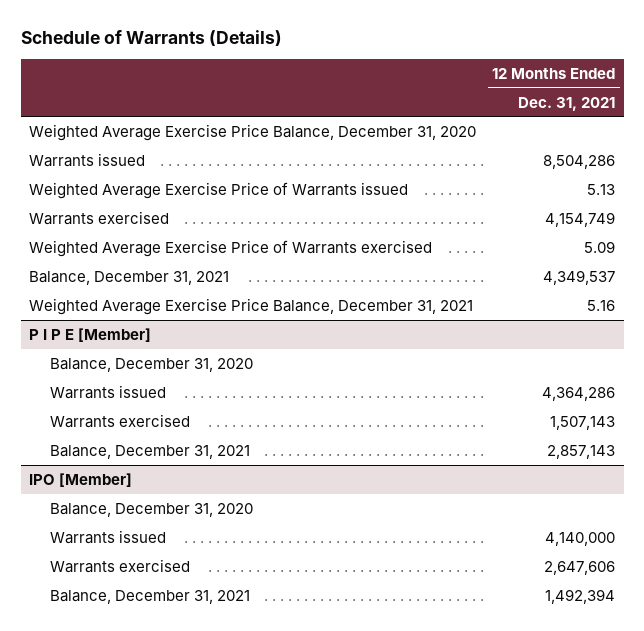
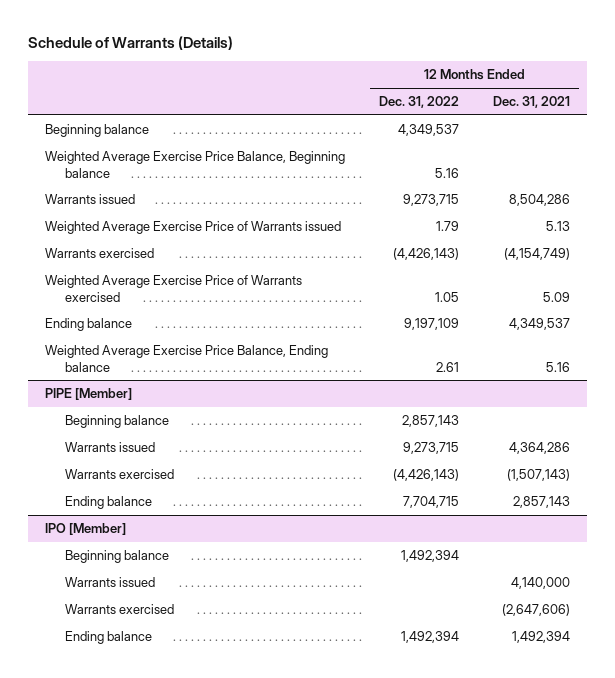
- | 12 Months Ended Dec. 31, 2021
+ | 12 Months Ended Dec. 31, 2022 | 12 Months Ended Dec. 31, 2021
- Weighted Average Exercise Price Balance, December 31, 2020
+ Beginning balance | 4,349,537 |
+ Weighted Average Exercise Price Balance, Beginning balance | 5.16 |
- Warrants exercised | 4,154,749
+ Warrants exercised | (4,426,143) | (4,154,749)
- Balance, December 31, 2021 | 4,349,537
- Weighted Average Exercise Price Balance, December 31, 2021 | 5.16
- P I P E [Member]
- Balance, December 31, 2020
+ Ending balance | 9,197,109 | 4,349,537
+ Weighted Average Exercise Price Balance, Ending balance | 2.61 | 5.16
+ PIPE [Member]
+ Beginning balance | 2,857,143 |
- Warrants exercised | 1,507,143
- Balance, December 31, 2021 | 2,857,143
+ Warrants exercised | (4,426,143) | (1,507,143)
+ Ending balance | 7,704,715 | 2,857,143
@ IPO [Member]
- Balance, December 31, 2020
+ Beginning balance | 1,492,394 |
- Warrants exercised | 2,647,606
- Balance, December 31, 2021 | 1,492,394
+ Warrants exercised | | (2,647,606)
+ Ending balance | 1,492,394 | 1,492,394

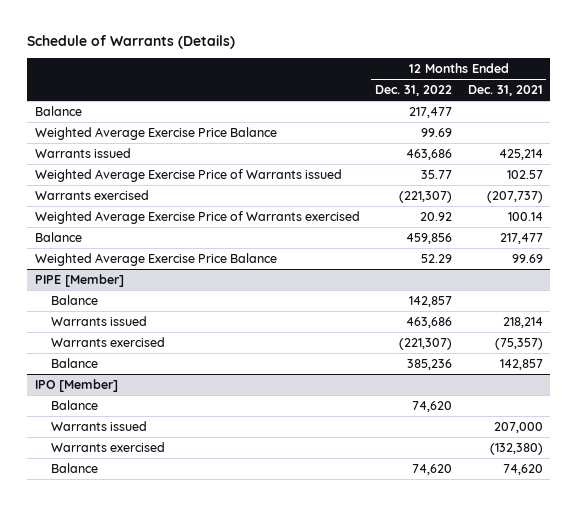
- Beginning balance | 4,349,537 |
- Weighted Average Exercise Price Balance, Beginning balance | 5.16 |
- Warrants issued | 9,273,715 | 8,504,286
- Weighted Average Exercise Price of Warrants issued | 1.79 | 5.13
- Warrants exercised | (4,426,143) | (4,154,749)
- Weighted Average Exercise Price of Warrants exercised | 1.05 | 5.09
- Ending balance | 9,197,109 | 4,349,537
- Weighted Average Exercise Price Balance, Ending balance | 2.61 | 5.16
+ Balance | 217,477 |
+ Weighted Average Exercise Price Balance | 99.69 |
+ Warrants issued | 463,686 | 425,214
+ Weighted Average Exercise Price of Warrants issued | 35.77 | 102.57
+ Warrants exercised | (221,307) | (207,737)
+ Weighted Average Exercise Price of Warrants exercised | 20.92 | 100.14
+ Balance | 459,856 | 217,477
+ Weighted Average Exercise Price Balance | 52.29 | 99.69
@ PIPE [Member]
- Beginning balance | 2,857,143 |
- Warrants issued | 9,273,715 | 4,364,286
- Warrants exercised | (4,426,143) | (1,507,143)
- Ending balance | 7,704,715 | 2,857,143
+ Balance | 142,857 |
+ Warrants issued | 463,686 | 218,214
+ Warrants exercised | (221,307) | (75,357)
+ Balance | 385,236 | 142,857
@ IPO [Member]
- Beginning balance | 1,492,394 |
- Warrants issued | | 4,140,000
- Warrants exercised | | (2,647,606)
- Ending balance | 1,492,394 | 1,492,394
+ Balance | 74,620 |
+ Warrants issued | | 207,000
+ Warrants exercised | | (132,380)
+ Balance | 74,620 | 74,620

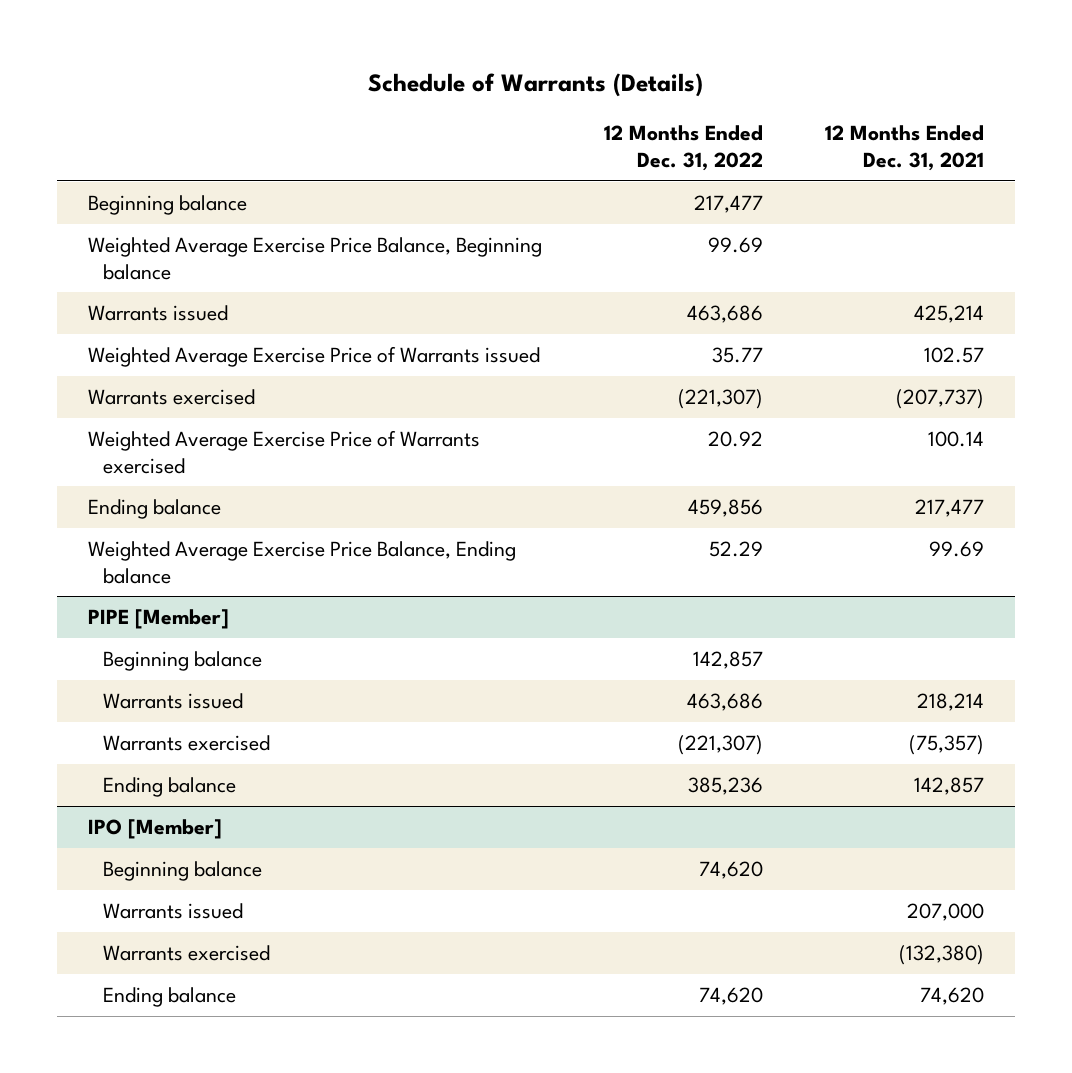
- Balance | 217,477 |
- Weighted Average Exercise Price Balance | 99.69 |
+ Beginning balance | 217,477 |
+ Weighted Average Exercise Price Balance, Beginning balance | 99.69 |
- Balance | 459,856 | 217,477
- Weighted Average Exercise Price Balance | 52.29 | 99.69
+ Ending balance | 459,856 | 217,477
+ Weighted Average Exercise Price Balance, Ending balance | 52.29 | 99.69
@ PIPE [Member]
- Balance | 142,857 |
+ Beginning balance | 142,857 |
- Balance | 385,236 | 142,857
+ Ending balance | 385,236 | 142,857
@ IPO [Member]
- Balance | 74,620 |
+ Beginning balance | 74,620 |
- Balance | 74,620 | 74,620
+ Ending balance | 74,620 | 74,620

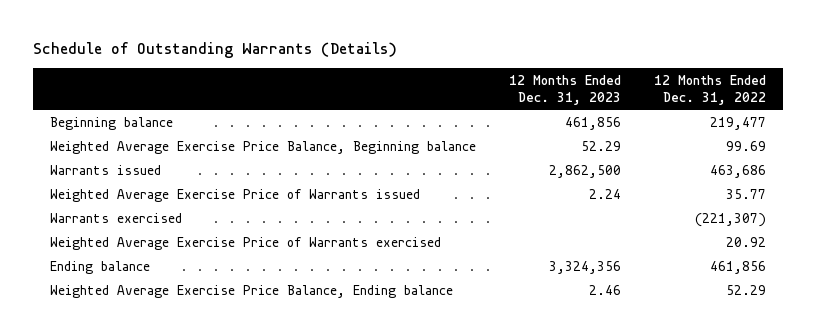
- Schedule of Warrants (Details)
+ Schedule of Outstanding Warrants (Details)
- | 12 Months Ended Dec. 31, 2022 | 12 Months Ended Dec. 31, 2021
+ | 12 Months Ended Dec. 31, 2023 | 12 Months Ended Dec. 31, 2022
- Beginning balance | 217,477 |
+ Beginning balance | 461,856 | 219,477
- Ending balance | 459,856 | 217,477
+ Ending balance | 3,324,356 | 461,856
- PIPE [Member]
- Beginning balance | 142,857 |
- Warrants issued | 463,686 | 218,214
- Warrants exercised | (221,307) | (75,357)
- Ending balance | 385,236 | 142,857
- IPO [Member]
- Beginning balance | 74,620 |
- Warrants issued | | 207,000
- Warrants exercised | | (132,380)
- Ending balance | 74,620 | 74,620

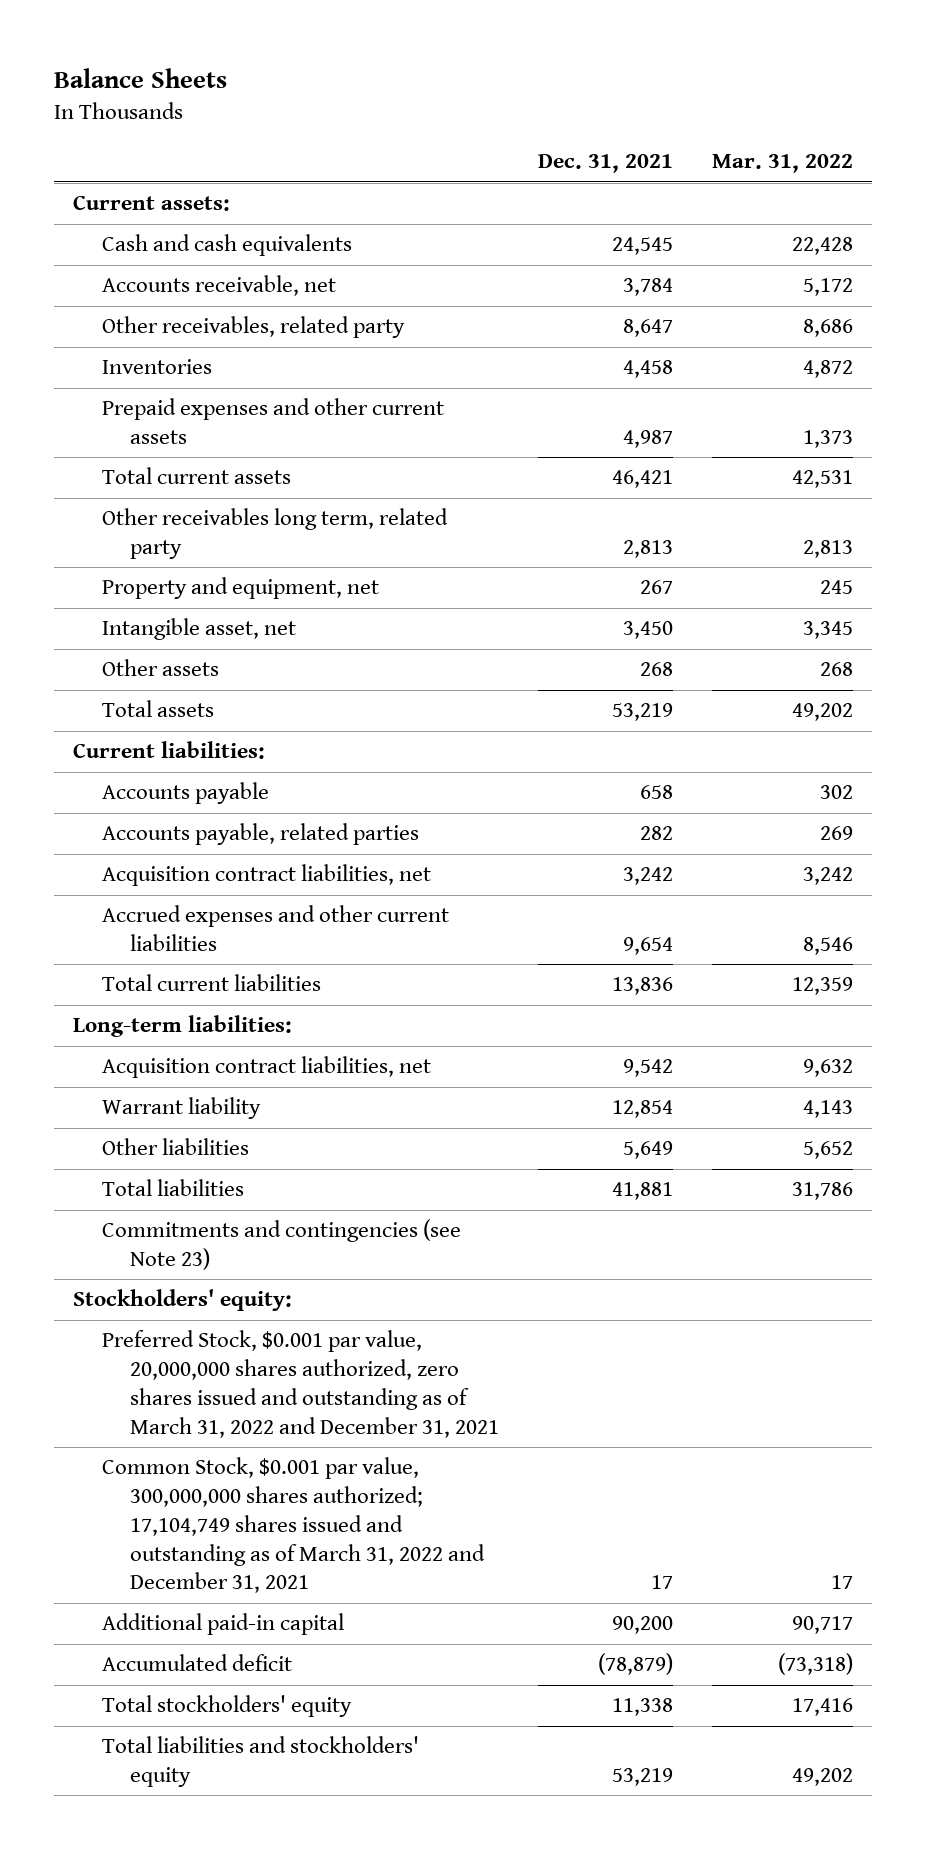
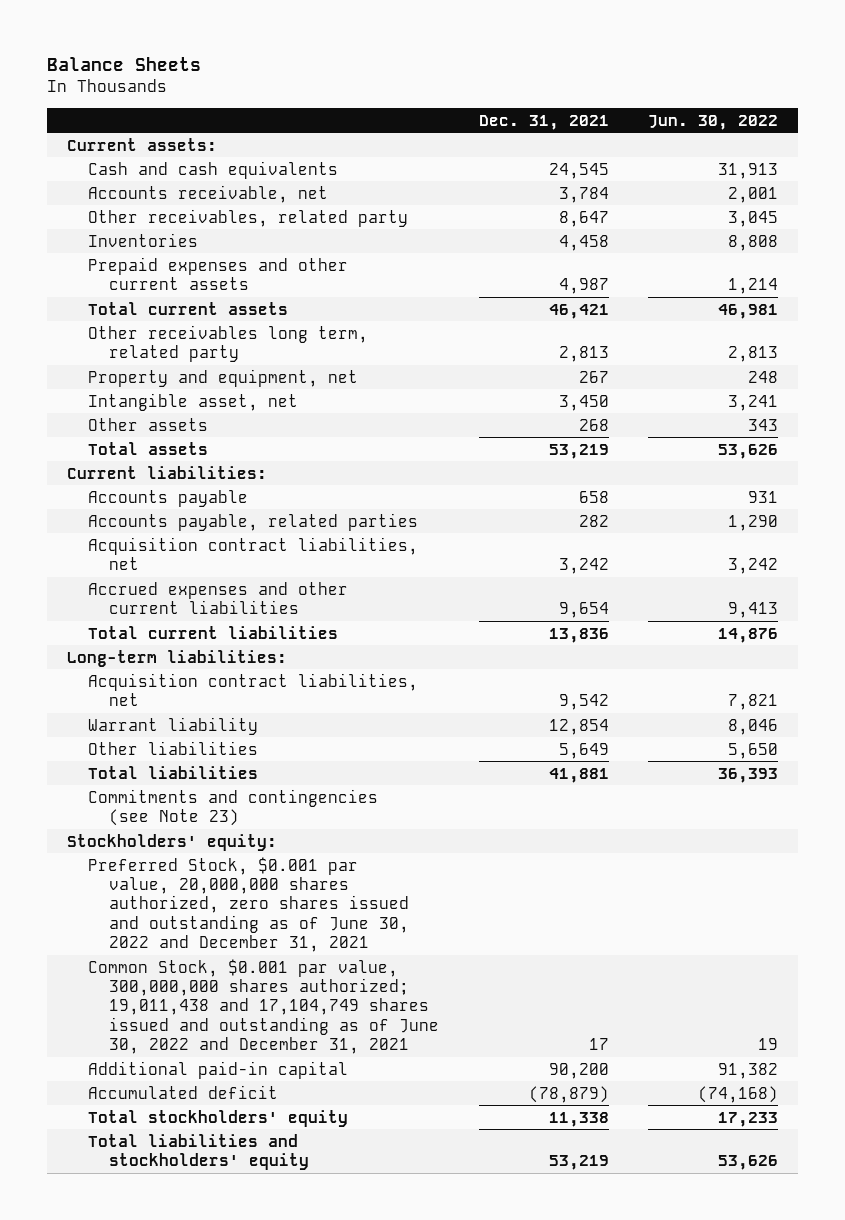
- | Dec. 31, 2021 | Mar. 31, 2022
+ | Dec. 31, 2021 | Jun. 30, 2022
- Preferred Stock, $0.001 par value, 20,000,000 shares authorized, zero shares issued and outstanding as of March 31, 2022 and December 31, 2021
- Common Stock, $0.001 par value, 300,000,000 shares authorized; 17,104,749 shares issued and outstanding as of March 31, 2022 and December 31, 2021 | 17 | 17
+ Preferred Stock, $0.001 par value, 20,000,000 shares authorized, zero shares issued and outstanding as of June 30, 2022 and December 31, 2021
+ Common Stock, $0.001 par value, 300,000,000 shares authorized; 19,011,438 and 17,104,749 shares issued and outstanding as of June 30, 2022 and December 31, 2021 | 17 | 19

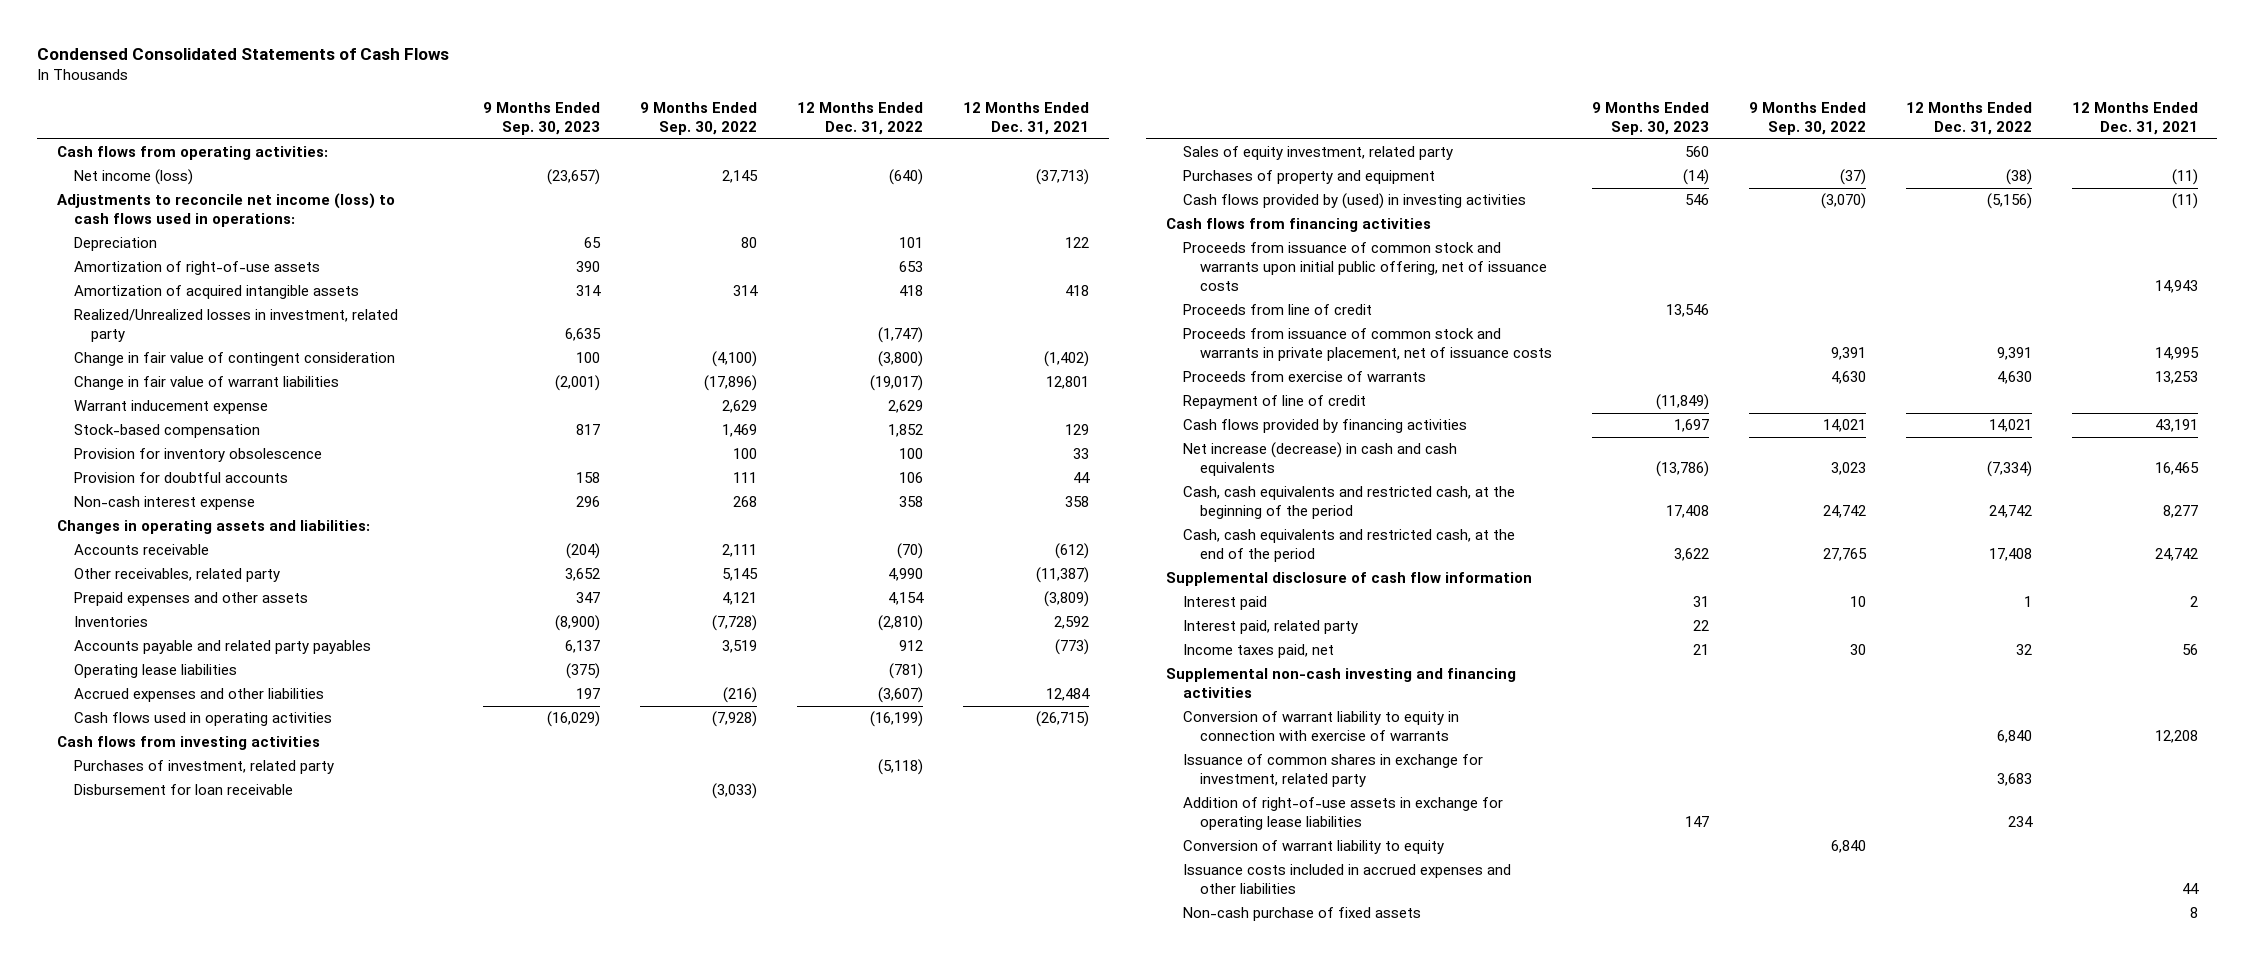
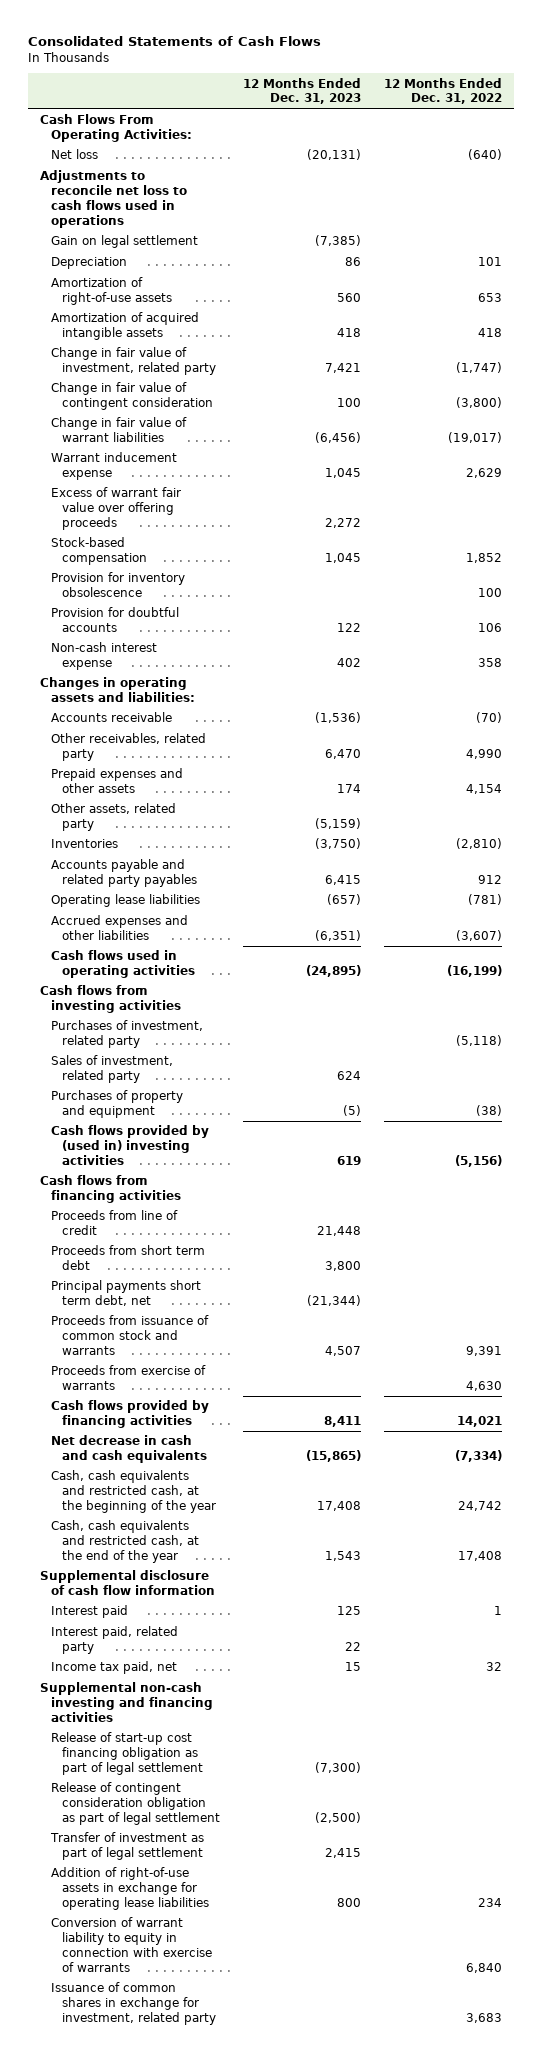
- Condensed Consolidated Statements of Cash Flows
+ Consolidated Statements of Cash Flows
- | 9 Months Ended Sep. 30, 2023 | 9 Months Ended Sep. 30, 2022 | 12 Months Ended Dec. 31, 2022 | 12 Months Ended Dec. 31, 2021
+ | 12 Months Ended Dec. 31, 2023 | 12 Months Ended Dec. 31, 2022
- Cash flows from operating activities:
- Net income (loss) | (23,657) | 2,145 | (640) | (37,713)
- Adjustments to reconcile net income (loss) to cash flows used in operations:
+ Cash Flows From Operating Activities:
+ Net loss | (20,131) | (640)
+ Adjustments to reconcile net loss to cash flows used in operations
+ Gain on legal settlement | (7,385) |
- Realized/Unrealized losses in investment, related party | 6,635 | | (1,747) |
+ Change in fair value of investment, related party | 7,421 | (1,747)
+ Excess of warrant fair value over offering proceeds | 2,272 |
+ Other assets, related party | (5,159) |
- Disbursement for loan receivable | | (3,033) | |
- Sales of equity investment, related party | 560 | | |
+ Sales of investment, related party | 624 |
- Cash flows provided by (used) in investing activities | 546 | (3,070) | (5,156) | (11)
+ Cash flows provided by (used in) investing activities | 619 | (5,156)
- Proceeds from issuance of common stock and warrants upon initial public offering, net of issuance costs | | | | 14,943
- Proceeds from issuance of common stock and warrants in private placement, net of issuance costs | | 9,391 | 9,391 | 14,995
+ Proceeds from short term debt | 3,800 |
+ Principal payments short term debt, net | (21,344) |
+ Proceeds from issuance of common stock and warrants | 4,507 | 9,391
- Repayment of line of credit | (11,849) | | |
- Net increase (decrease) in cash and cash equivalents | (13,786) | 3,023 | (7,334) | 16,465
- Cash, cash equivalents and restricted cash, at the beginning of the period | 17,408 | 24,742 | 24,742 | 8,277
- Cash, cash equivalents and restricted cash, at the end of the period | 3,622 | 27,765 | 17,408 | 24,742
+ Net decrease in cash and cash equivalents | (15,865) | (7,334)
+ Cash, cash equivalents and restricted cash, at the beginning of the year | 17,408 | 24,742
+ Cash, cash equivalents and restricted cash, at the end of the year | 1,543 | 17,408
- Income taxes paid, net | 21 | 30 | 32 | 56
+ Income tax paid, net | 15 | 32
+ Release of start-up cost financing obligation as part of legal settlement | (7,300) |
+ Release of contingent consideration obligation as part of legal settlement | (2,500) |
+ Transfer of investment as part of legal settlement | 2,415 |
moved up: Addition of right-of-use assets in exchange for operating lease liabilities | 800 | 234
- Conversion of warrant liability to equity | | 6,840 | |
- Issuance costs included in accrued expenses and other liabilities | | | | 44
- Non-cash purchase of fixed assets | | | | 8

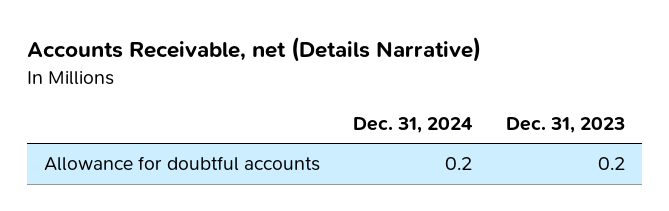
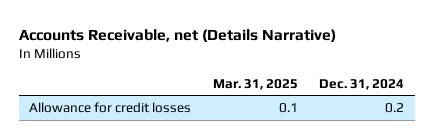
- | Dec. 31, 2024 | Dec. 31, 2023
+ | Mar. 31, 2025 | Dec. 31, 2024
- Allowance for doubtful accounts | 0.2 | 0.2
+ Allowance for credit losses | 0.1 | 0.2

